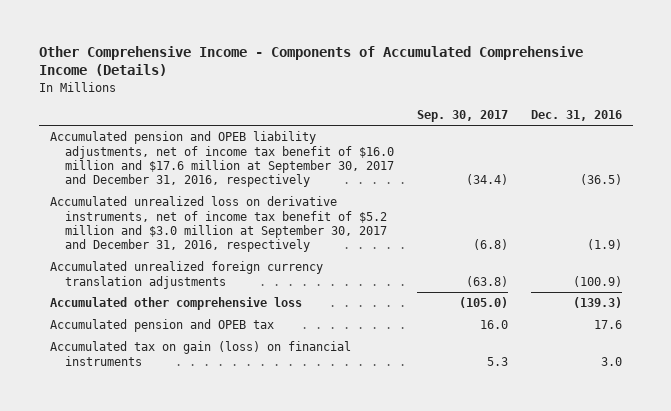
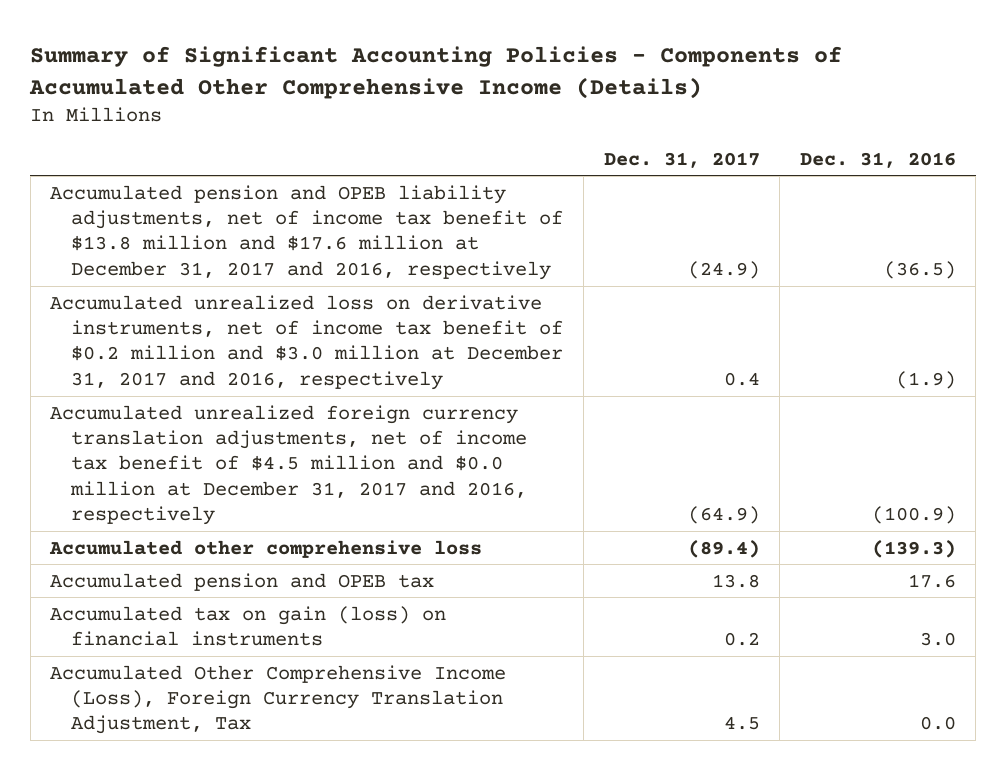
- Other Comprehensive Income - Components of Accumulated Comprehensive Income (Details)
+ Summary of Significant Accounting Policies - Components of Accumulated Other Comprehensive Income (Details)
- | Sep. 30, 2017 | Dec. 31, 2016
+ | Dec. 31, 2017 | Dec. 31, 2016
- Accumulated pension and OPEB liability adjustments, net of income tax benefit of $16.0 million and $17.6 million at September 30, 2017 and December 31, 2016, respectively | (34.4) | (36.5)
- Accumulated unrealized loss on derivative instruments, net of income tax benefit of $5.2 million and $3.0 million at September 30, 2017 and December 31, 2016, respectively | (6.8) | (1.9)
- Accumulated unrealized foreign currency translation adjustments | (63.8) | (100.9)
+ Accumulated pension and OPEB liability adjustments, net of income tax benefit of $13.8 million and $17.6 million at December 31, 2017 and 2016, respectively | (24.9) | (36.5)
+ Accumulated unrealized loss on derivative instruments, net of income tax benefit of $0.2 million and $3.0 million at December 31, 2017 and 2016, respectively | 0.4 | (1.9)
+ Accumulated unrealized foreign currency translation adjustments, net of income tax benefit of $4.5 million and $0.0 million at December 31, 2017 and 2016, respectively | (64.9) | (100.9)
+ Accumulated Other Comprehensive Income (Loss), Foreign Currency Translation Adjustment, Tax | 4.5 | 0.0

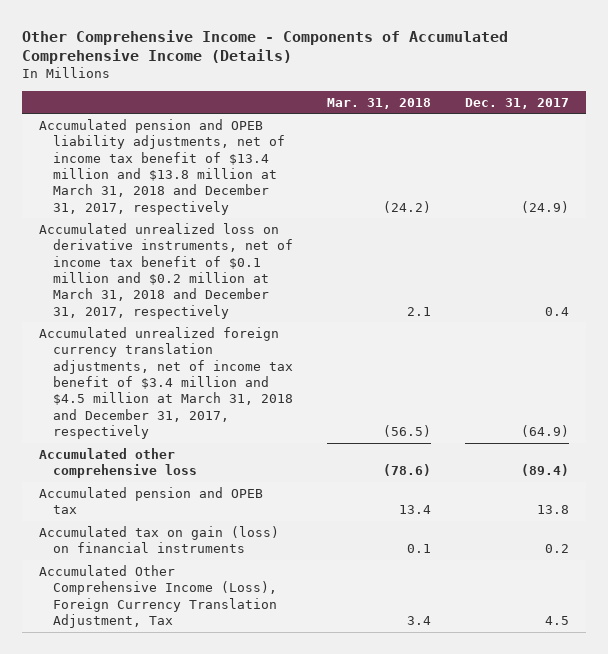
- Summary of Significant Accounting Policies - Components of Accumulated Other Comprehensive Income (Details)
+ Other Comprehensive Income - Components of Accumulated Comprehensive Income (Details)
- | Dec. 31, 2017 | Dec. 31, 2016
+ | Mar. 31, 2018 | Dec. 31, 2017
- Accumulated pension and OPEB liability adjustments, net of income tax benefit of $13.8 million and $17.6 million at December 31, 2017 and 2016, respectively | (24.9) | (36.5)
- Accumulated unrealized loss on derivative instruments, net of income tax benefit of $0.2 million and $3.0 million at December 31, 2017 and 2016, respectively | 0.4 | (1.9)
- Accumulated unrealized foreign currency translation adjustments, net of income tax benefit of $4.5 million and $0.0 million at December 31, 2017 and 2016, respectively | (64.9) | (100.9)
+ Accumulated pension and OPEB liability adjustments, net of income tax benefit of $13.4 million and $13.8 million at March 31, 2018 and December 31, 2017, respectively | (24.2) | (24.9)
+ Accumulated unrealized loss on derivative instruments, net of income tax benefit of $0.1 million and $0.2 million at March 31, 2018 and December 31, 2017, respectively | 2.1 | 0.4
+ Accumulated unrealized foreign currency translation adjustments, net of income tax benefit of $3.4 million and $4.5 million at March 31, 2018 and December 31, 2017, respectively | (56.5) | (64.9)

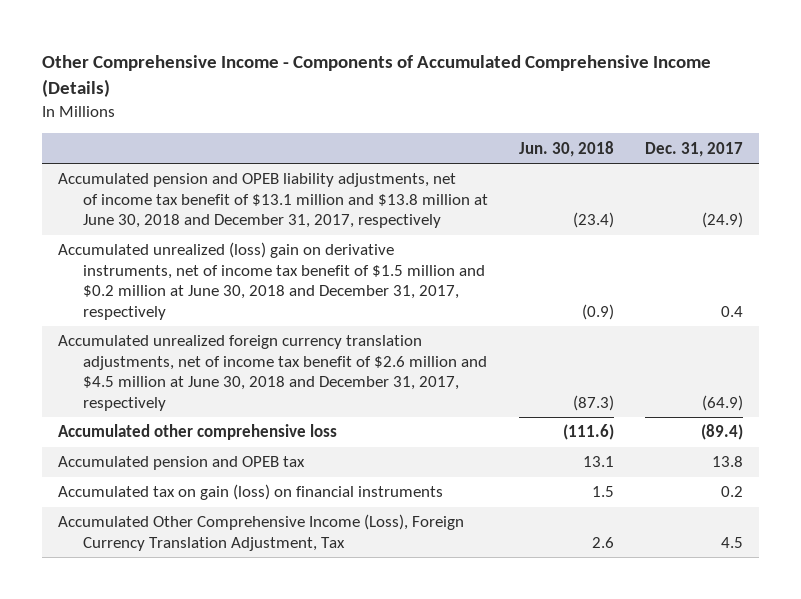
- | Mar. 31, 2018 | Dec. 31, 2017
+ | Jun. 30, 2018 | Dec. 31, 2017
- Accumulated pension and OPEB liability adjustments, net of income tax benefit of $13.4 million and $13.8 million at March 31, 2018 and December 31, 2017, respectively | (24.2) | (24.9)
- Accumulated unrealized loss on derivative instruments, net of income tax benefit of $0.1 million and $0.2 million at March 31, 2018 and December 31, 2017, respectively | 2.1 | 0.4
- Accumulated unrealized foreign currency translation adjustments, net of income tax benefit of $3.4 million and $4.5 million at March 31, 2018 and December 31, 2017, respectively | (56.5) | (64.9)
+ Accumulated pension and OPEB liability adjustments, net of income tax benefit of $13.1 million and $13.8 million at June 30, 2018 and December 31, 2017, respectively | (23.4) | (24.9)
+ Accumulated unrealized (loss) gain on derivative instruments, net of income tax benefit of $1.5 million and $0.2 million at June 30, 2018 and December 31, 2017, respectively | (0.9) | 0.4
+ Accumulated unrealized foreign currency translation adjustments, net of income tax benefit of $2.6 million and $4.5 million at June 30, 2018 and December 31, 2017, respectively | (87.3) | (64.9)

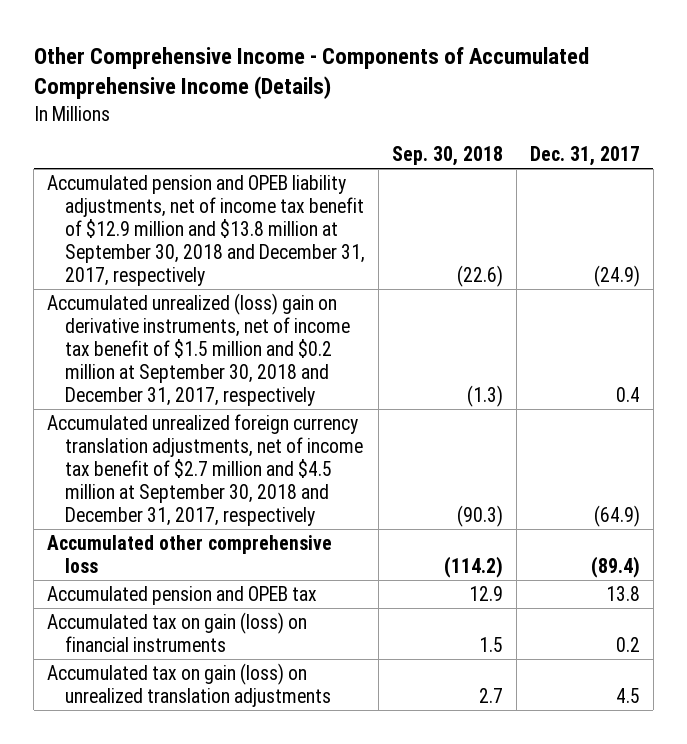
- | Jun. 30, 2018 | Dec. 31, 2017
+ | Sep. 30, 2018 | Dec. 31, 2017
- Accumulated pension and OPEB liability adjustments, net of income tax benefit of $13.1 million and $13.8 million at June 30, 2018 and December 31, 2017, respectively | (23.4) | (24.9)
- Accumulated unrealized (loss) gain on derivative instruments, net of income tax benefit of $1.5 million and $0.2 million at June 30, 2018 and December 31, 2017, respectively | (0.9) | 0.4
- Accumulated unrealized foreign currency translation adjustments, net of income tax benefit of $2.6 million and $4.5 million at June 30, 2018 and December 31, 2017, respectively | (87.3) | (64.9)
+ Accumulated pension and OPEB liability adjustments, net of income tax benefit of $12.9 million and $13.8 million at September 30, 2018 and December 31, 2017, respectively | (22.6) | (24.9)
+ Accumulated unrealized (loss) gain on derivative instruments, net of income tax benefit of $1.5 million and $0.2 million at September 30, 2018 and December 31, 2017, respectively | (1.3) | 0.4
+ Accumulated unrealized foreign currency translation adjustments, net of income tax benefit of $2.7 million and $4.5 million at September 30, 2018 and December 31, 2017, respectively | (90.3) | (64.9)
- Accumulated Other Comprehensive Income (Loss), Foreign Currency Translation Adjustment, Tax | 2.6 | 4.5
+ Accumulated tax on gain (loss) on unrealized translation adjustments | 2.7 | 4.5

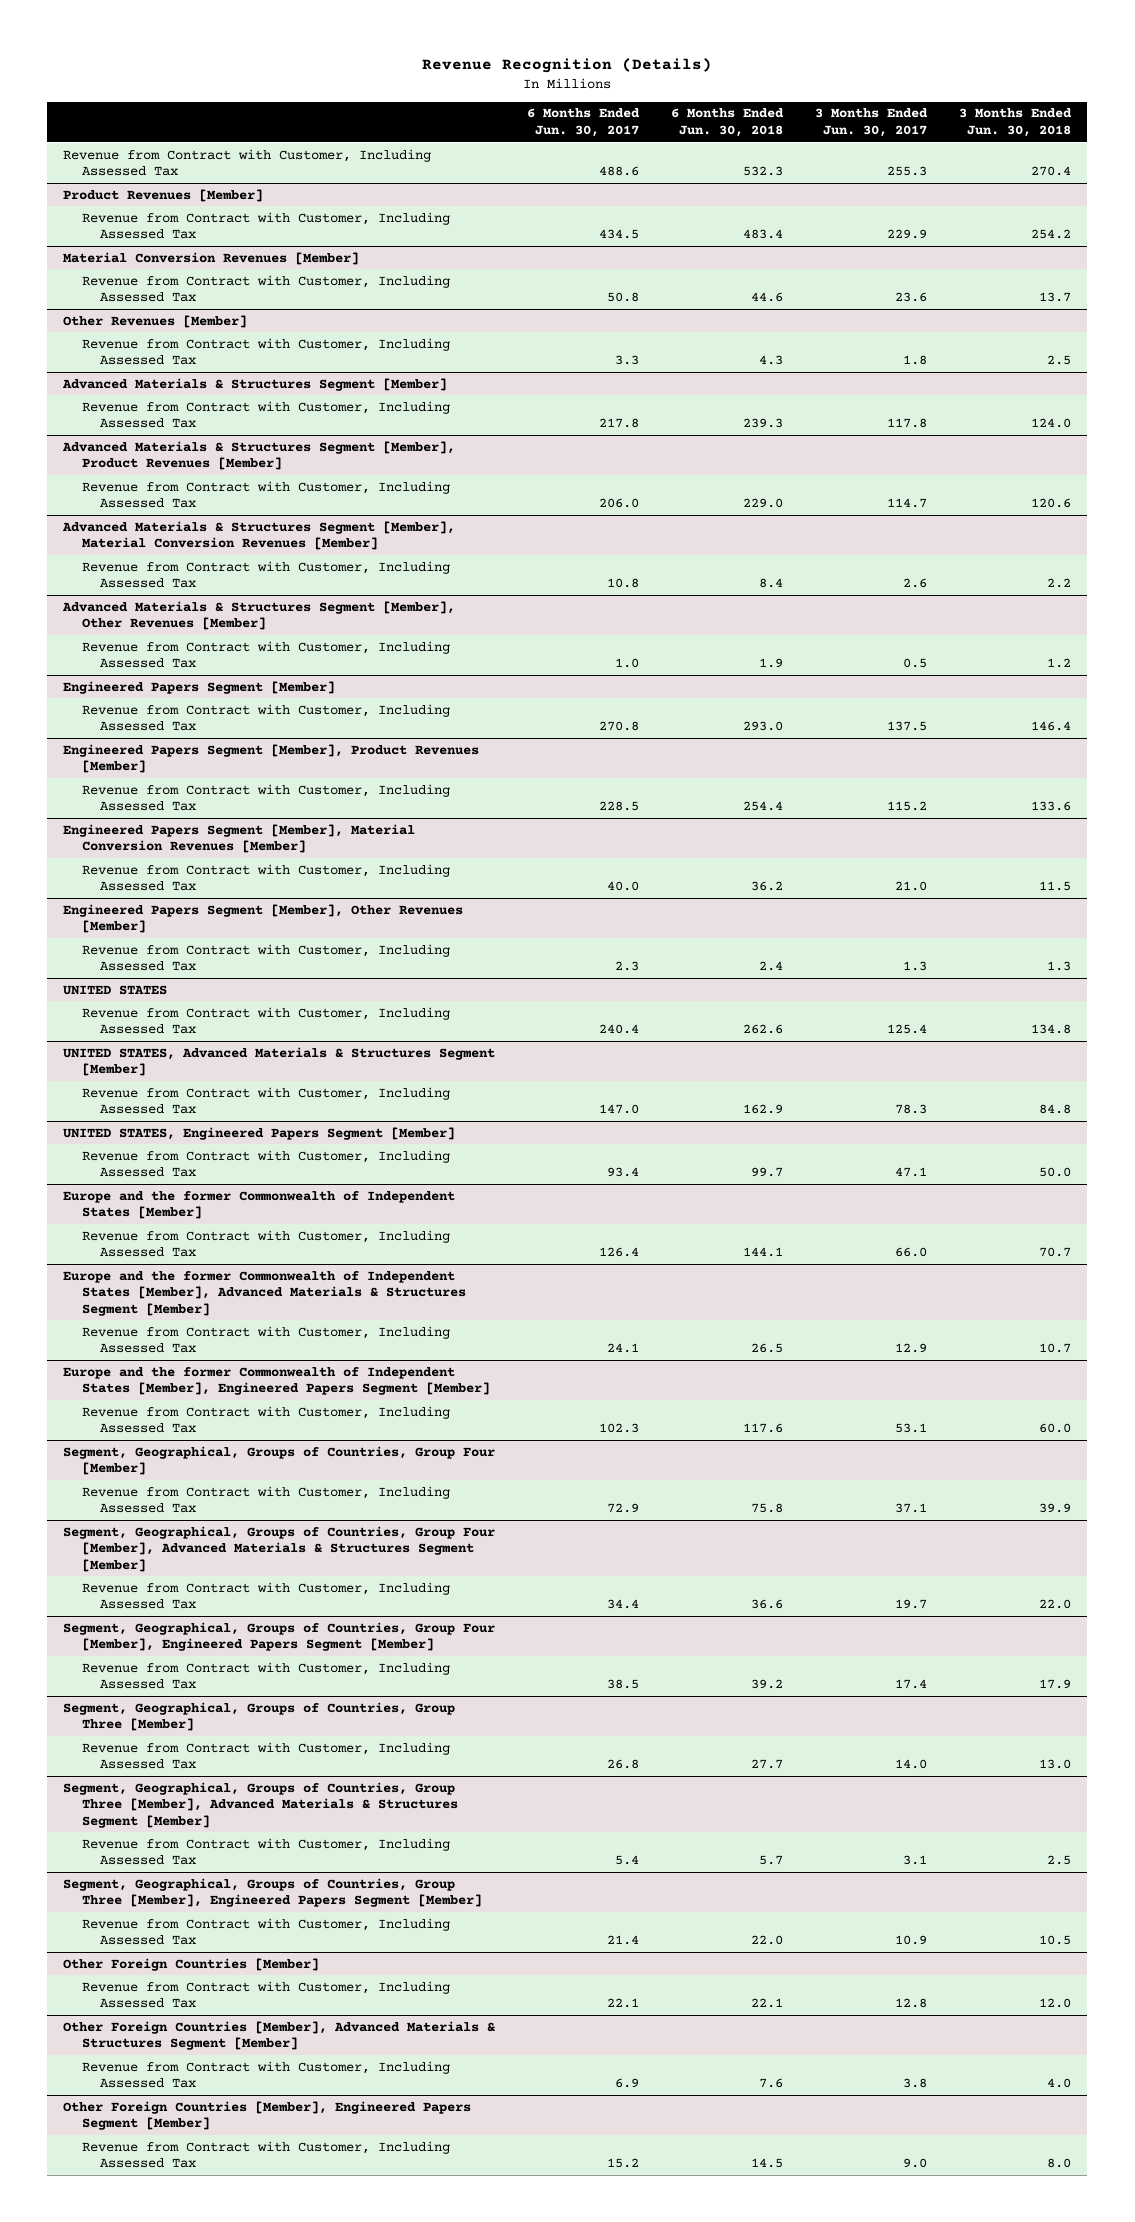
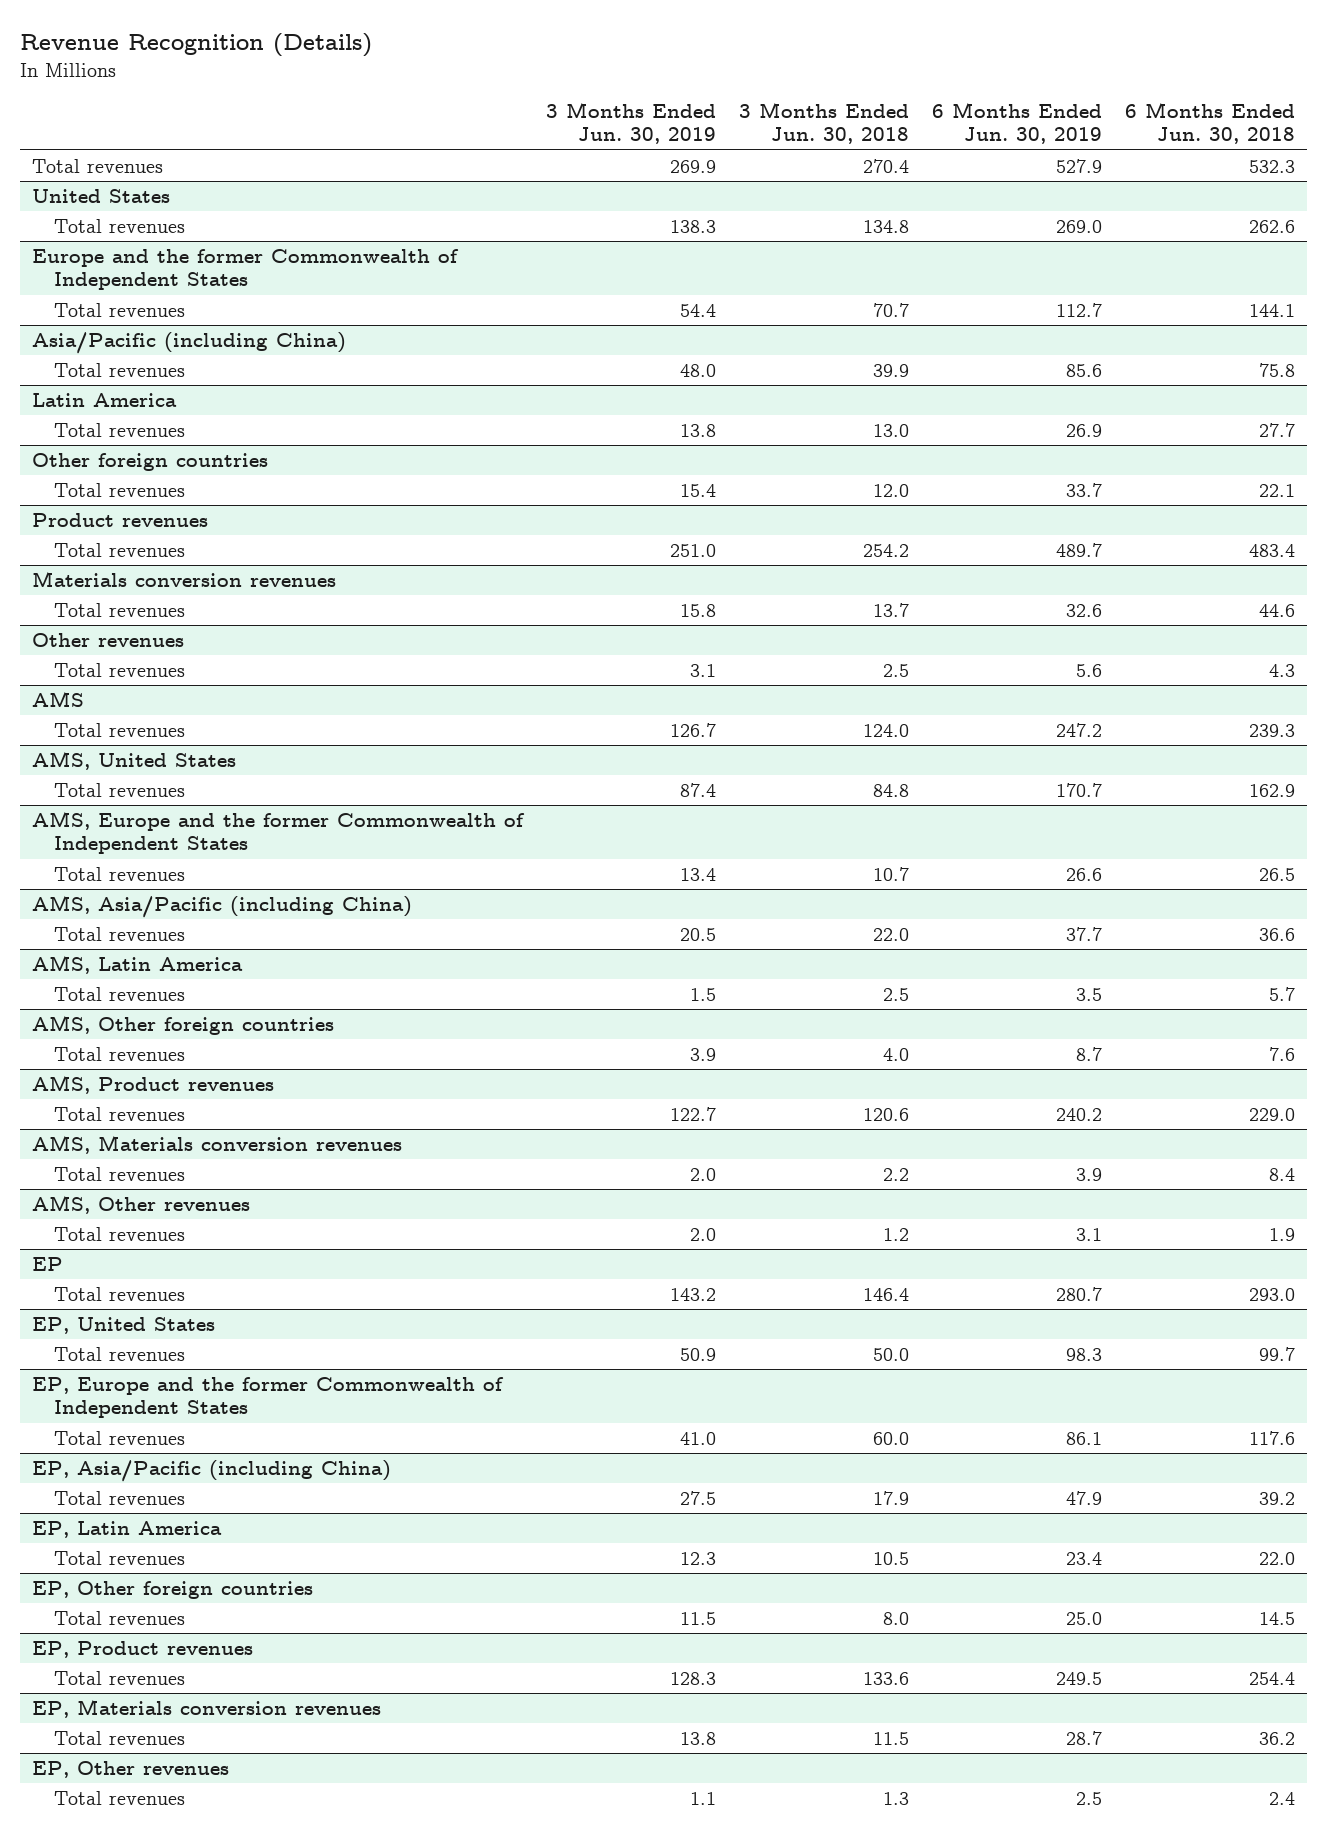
- | 6 Months Ended Jun. 30, 2017 | 6 Months Ended Jun. 30, 2018 | 3 Months Ended Jun. 30, 2017 | 3 Months Ended Jun. 30, 2018
+ | 3 Months Ended Jun. 30, 2019 | 3 Months Ended Jun. 30, 2018 | 6 Months Ended Jun. 30, 2019 | 6 Months Ended Jun. 30, 2018
- Revenue from Contract with Customer, Including Assessed Tax | 488.6 | 532.3 | 255.3 | 270.4
- Product Revenues [Member]
- Revenue from Contract with Customer, Including Assessed Tax | 434.5 | 483.4 | 229.9 | 254.2
- Material Conversion Revenues [Member]
- Revenue from Contract with Customer, Including Assessed Tax | 50.8 | 44.6 | 23.6 | 13.7
- Other Revenues [Member]
- Revenue from Contract with Customer, Including Assessed Tax | 3.3 | 4.3 | 1.8 | 2.5
- Advanced Materials & Structures Segment [Member]
- Revenue from Contract with Customer, Including Assessed Tax | 217.8 | 239.3 | 117.8 | 124.0
- Advanced Materials & Structures Segment [Member], Product Revenues [Member]
- Revenue from Contract with Customer, Including Assessed Tax | 206.0 | 229.0 | 114.7 | 120.6
- Advanced Materials & Structures Segment [Member], Material Conversion Revenues [Member]
- Revenue from Contract with Customer, Including Assessed Tax | 10.8 | 8.4 | 2.6 | 2.2
- Advanced Materials & Structures Segment [Member], Other Revenues [Member]
- Revenue from Contract with Customer, Including Assessed Tax | 1.0 | 1.9 | 0.5 | 1.2
- Engineered Papers Segment [Member]
- Revenue from Contract with Customer, Including Assessed Tax | 270.8 | 293.0 | 137.5 | 146.4
- Engineered Papers Segment [Member], Product Revenues [Member]
- Revenue from Contract with Customer, Including Assessed Tax | 228.5 | 254.4 | 115.2 | 133.6
- Engineered Papers Segment [Member], Material Conversion Revenues [Member]
- Revenue from Contract with Customer, Including Assessed Tax | 40.0 | 36.2 | 21.0 | 11.5
- Engineered Papers Segment [Member], Other Revenues [Member]
- Revenue from Contract with Customer, Including Assessed Tax | 2.3 | 2.4 | 1.3 | 1.3
- UNITED STATES
- Revenue from Contract with Customer, Including Assessed Tax | 240.4 | 262.6 | 125.4 | 134.8
- UNITED STATES, Advanced Materials & Structures Segment [Member]
- Revenue from Contract with Customer, Including Assessed Tax | 147.0 | 162.9 | 78.3 | 84.8
- UNITED STATES, Engineered Papers Segment [Member]
- Revenue from Contract with Customer, Including Assessed Tax | 93.4 | 99.7 | 47.1 | 50.0
- Europe and the former Commonwealth of Independent States [Member]
- Revenue from Contract with Customer, Including Assessed Tax | 126.4 | 144.1 | 66.0 | 70.7
- Europe and the former Commonwealth of Independent States [Member], Advanced Materials & Structures Segment [Member]
- Revenue from Contract with Customer, Including Assessed Tax | 24.1 | 26.5 | 12.9 | 10.7
- Europe and the former Commonwealth of Independent States [Member], Engineered Papers Segment [Member]
- Revenue from Contract with Customer, Including Assessed Tax | 102.3 | 117.6 | 53.1 | 60.0
- Segment, Geographical, Groups of Countries, Group Four [Member]
- Revenue from Contract with Customer, Including Assessed Tax | 72.9 | 75.8 | 37.1 | 39.9
- Segment, Geographical, Groups of Countries, Group Four [Member], Advanced Materials & Structures Segment [Member]
- Revenue from Contract with Customer, Including Assessed Tax | 34.4 | 36.6 | 19.7 | 22.0
- Segment, Geographical, Groups of Countries, Group Four [Member], Engineered Papers Segment [Member]
- Revenue from Contract with Customer, Including Assessed Tax | 38.5 | 39.2 | 17.4 | 17.9
- Segment, Geographical, Groups of Countries, Group Three [Member]
- Revenue from Contract with Customer, Including Assessed Tax | 26.8 | 27.7 | 14.0 | 13.0
- Segment, Geographical, Groups of Countries, Group Three [Member], Advanced Materials & Structures Segment [Member]
- Revenue from Contract with Customer, Including Assessed Tax | 5.4 | 5.7 | 3.1 | 2.5
- Segment, Geographical, Groups of Countries, Group Three [Member], Engineered Papers Segment [Member]
- Revenue from Contract with Customer, Including Assessed Tax | 21.4 | 22.0 | 10.9 | 10.5
- Other Foreign Countries [Member]
- Revenue from Contract with Customer, Including Assessed Tax | 22.1 | 22.1 | 12.8 | 12.0
- Other Foreign Countries [Member], Advanced Materials & Structures Segment [Member]
- Revenue from Contract with Customer, Including Assessed Tax | 6.9 | 7.6 | 3.8 | 4.0
- Other Foreign Countries [Member], Engineered Papers Segment [Member]
- Revenue from Contract with Customer, Including Assessed Tax | 15.2 | 14.5 | 9.0 | 8.0
+ Total revenues | 269.9 | 270.4 | 527.9 | 532.3
+ United States
+ Total revenues | 138.3 | 134.8 | 269.0 | 262.6
+ Europe and the former Commonwealth of Independent States
+ Total revenues | 54.4 | 70.7 | 112.7 | 144.1
+ Asia/Pacific (including China)
+ Total revenues | 48.0 | 39.9 | 85.6 | 75.8
+ Latin America
+ Total revenues | 13.8 | 13.0 | 26.9 | 27.7
+ Other foreign countries
+ Total revenues | 15.4 | 12.0 | 33.7 | 22.1
+ Product revenues
+ Total revenues | 251.0 | 254.2 | 489.7 | 483.4
+ Materials conversion revenues
+ Total revenues | 15.8 | 13.7 | 32.6 | 44.6
+ Other revenues
+ Total revenues | 3.1 | 2.5 | 5.6 | 4.3
+ AMS
+ Total revenues | 126.7 | 124.0 | 247.2 | 239.3
+ AMS, United States
+ Total revenues | 87.4 | 84.8 | 170.7 | 162.9
+ AMS, Europe and the former Commonwealth of Independent States
+ Total revenues | 13.4 | 10.7 | 26.6 | 26.5
+ AMS, Asia/Pacific (including China)
+ Total revenues | 20.5 | 22.0 | 37.7 | 36.6
+ AMS, Latin America
+ Total revenues | 1.5 | 2.5 | 3.5 | 5.7
+ AMS, Other foreign countries
+ Total revenues | 3.9 | 4.0 | 8.7 | 7.6
+ AMS, Product revenues
+ Total revenues | 122.7 | 120.6 | 240.2 | 229.0
+ AMS, Materials conversion revenues
+ Total revenues | 2.0 | 2.2 | 3.9 | 8.4
+ AMS, Other revenues
+ Total revenues | 2.0 | 1.2 | 3.1 | 1.9
+ EP
+ Total revenues | 143.2 | 146.4 | 280.7 | 293.0
+ EP, United States
+ Total revenues | 50.9 | 50.0 | 98.3 | 99.7
+ EP, Europe and the former Commonwealth of Independent States
+ Total revenues | 41.0 | 60.0 | 86.1 | 117.6
+ EP, Asia/Pacific (including China)
+ Total revenues | 27.5 | 17.9 | 47.9 | 39.2
+ EP, Latin America
+ Total revenues | 12.3 | 10.5 | 23.4 | 22.0
+ EP, Other foreign countries
+ Total revenues | 11.5 | 8.0 | 25.0 | 14.5
+ EP, Product revenues
+ Total revenues | 128.3 | 133.6 | 249.5 | 254.4
+ EP, Materials conversion revenues
+ Total revenues | 13.8 | 11.5 | 28.7 | 36.2
+ EP, Other revenues
+ Total revenues | 1.1 | 1.3 | 2.5 | 2.4

